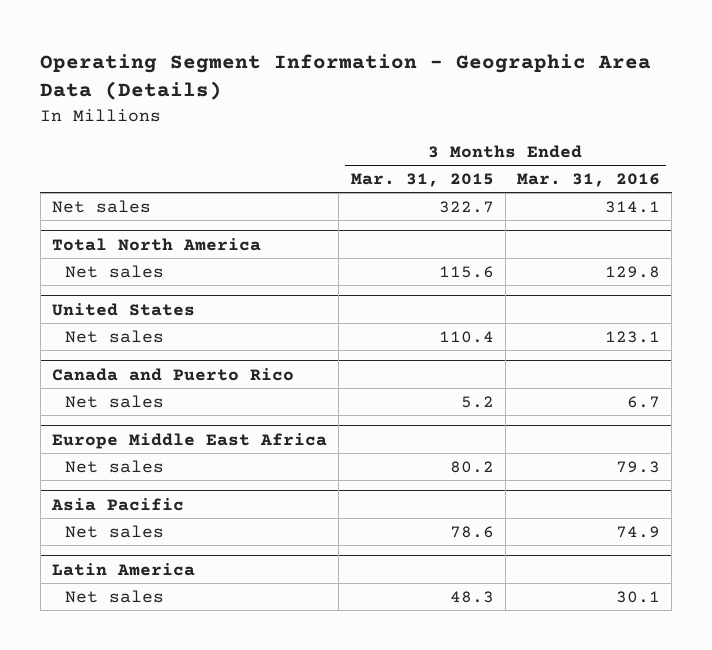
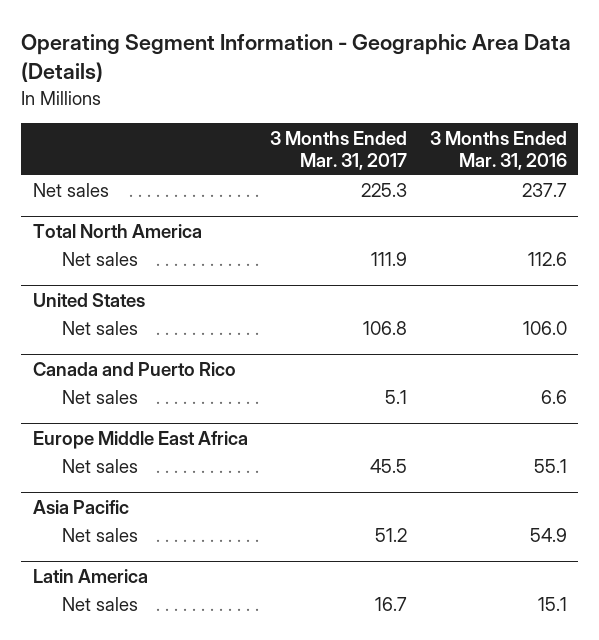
- | 3 Months Ended Mar. 31, 2015 | 3 Months Ended Mar. 31, 2016
+ | 3 Months Ended Mar. 31, 2017 | 3 Months Ended Mar. 31, 2016
- Net sales | 322.7 | 314.1
+ Net sales | 225.3 | 237.7
@ Total North America
- Net sales | 115.6 | 129.8
+ Net sales | 111.9 | 112.6
@ United States
- Net sales | 110.4 | 123.1
+ Net sales | 106.8 | 106.0
@ Canada and Puerto Rico
- Net sales | 5.2 | 6.7
+ Net sales | 5.1 | 6.6
@ Europe Middle East Africa
- Net sales | 80.2 | 79.3
+ Net sales | 45.5 | 55.1
@ Asia Pacific
- Net sales | 78.6 | 74.9
+ Net sales | 51.2 | 54.9
@ Latin America
- Net sales | 48.3 | 30.1
+ Net sales | 16.7 | 15.1

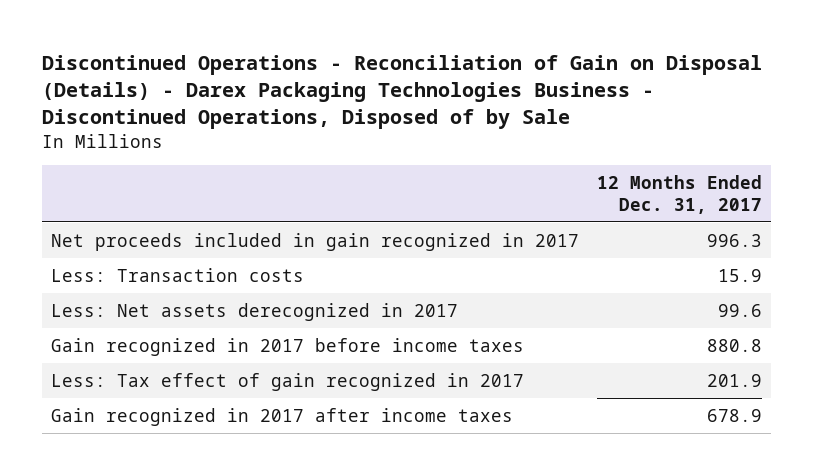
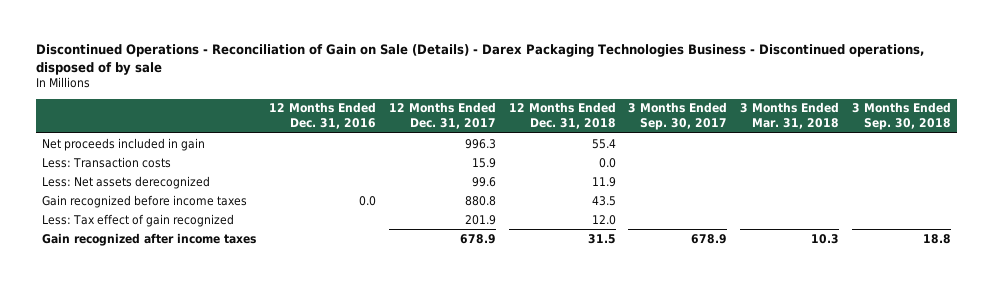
- Discontinued Operations - Reconciliation of Gain on Disposal (Details) - Darex Packaging Technologies Business - Discontinued Operations, Disposed of by Sale
+ Discontinued Operations - Reconciliation of Gain on Sale (Details) - Darex Packaging Technologies Business - Discontinued operations, disposed of by sale
- | 12 Months Ended Dec. 31, 2017
+ | 12 Months Ended Dec. 31, 2016 | 12 Months Ended Dec. 31, 2017 | 12 Months Ended Dec. 31, 2018 | 3 Months Ended Sep. 30, 2017 | 3 Months Ended Mar. 31, 2018 | 3 Months Ended Sep. 30, 2018
- Net proceeds included in gain recognized in 2017 | 996.3
+ Net proceeds included in gain | | 996.3 | 55.4 | | |
- Less: Net assets derecognized in 2017 | 99.6
- Gain recognized in 2017 before income taxes | 880.8
- Less: Tax effect of gain recognized in 2017 | 201.9
- Gain recognized in 2017 after income taxes | 678.9
+ Less: Net assets derecognized | | 99.6 | 11.9 | | |
+ Gain recognized before income taxes | 0.0 | 880.8 | 43.5 | | |
+ Less: Tax effect of gain recognized | | 201.9 | 12.0 | | |
+ Gain recognized after income taxes | | 678.9 | 31.5 | 678.9 | 10.3 | 18.8

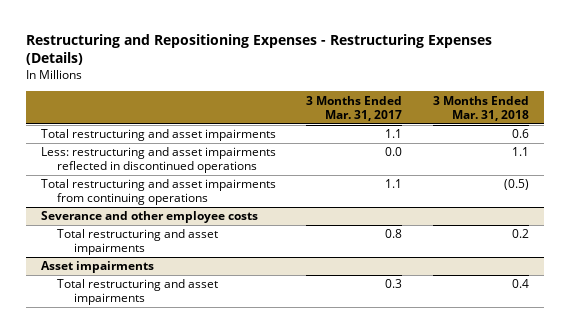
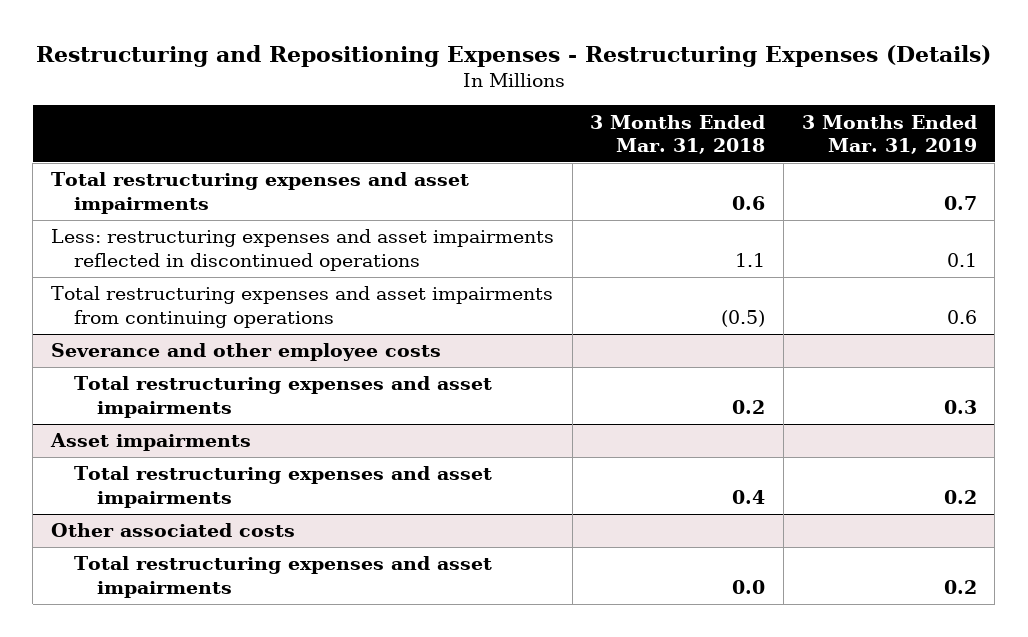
- | 3 Months Ended Mar. 31, 2017 | 3 Months Ended Mar. 31, 2018
+ | 3 Months Ended Mar. 31, 2018 | 3 Months Ended Mar. 31, 2019
- Total restructuring and asset impairments | 1.1 | 0.6
- Less: restructuring and asset impairments reflected in discontinued operations | 0.0 | 1.1
- Total restructuring and asset impairments from continuing operations | 1.1 | (0.5)
+ Total restructuring expenses and asset impairments | 0.6 | 0.7
+ Less: restructuring expenses and asset impairments reflected in discontinued operations | 1.1 | 0.1
+ Total restructuring expenses and asset impairments from continuing operations | (0.5) | 0.6
@ Severance and other employee costs
- Total restructuring and asset impairments | 0.8 | 0.2
+ Total restructuring expenses and asset impairments | 0.2 | 0.3
@ Asset impairments
- Total restructuring and asset impairments | 0.3 | 0.4
+ Total restructuring expenses and asset impairments | 0.4 | 0.2
+ Other associated costs
+ Total restructuring expenses and asset impairments | 0.0 | 0.2

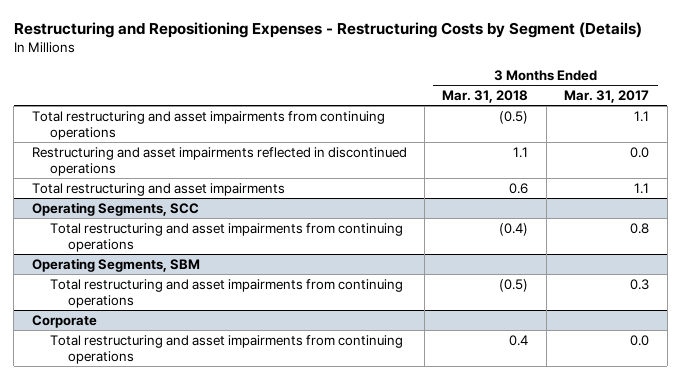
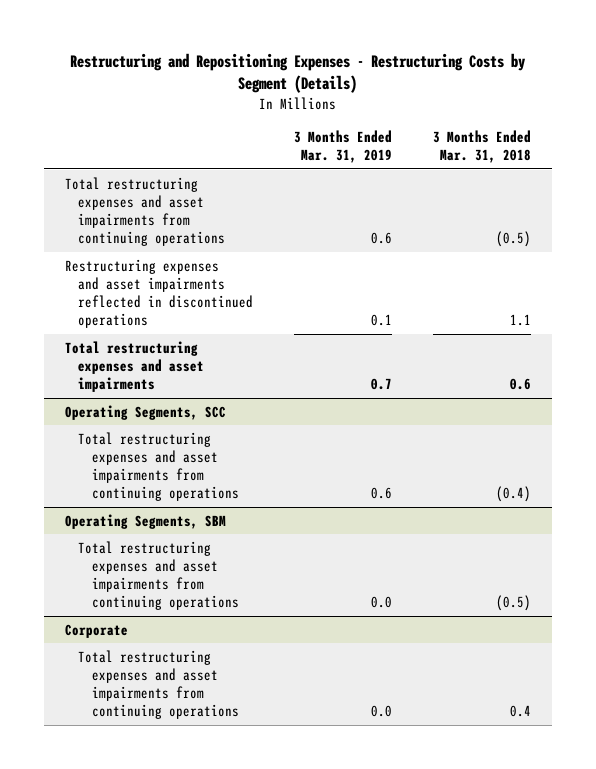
- | 3 Months Ended Mar. 31, 2018 | 3 Months Ended Mar. 31, 2017
+ | 3 Months Ended Mar. 31, 2019 | 3 Months Ended Mar. 31, 2018
- Total restructuring and asset impairments from continuing operations | (0.5) | 1.1
- Restructuring and asset impairments reflected in discontinued operations | 1.1 | 0.0
- Total restructuring and asset impairments | 0.6 | 1.1
+ Total restructuring expenses and asset impairments from continuing operations | 0.6 | (0.5)
+ Restructuring expenses and asset impairments reflected in discontinued operations | 0.1 | 1.1
+ Total restructuring expenses and asset impairments | 0.7 | 0.6
@ Operating Segments, SCC
- Total restructuring and asset impairments from continuing operations | (0.4) | 0.8
+ Total restructuring expenses and asset impairments from continuing operations | 0.6 | (0.4)
@ Operating Segments, SBM
- Total restructuring and asset impairments from continuing operations | (0.5) | 0.3
+ Total restructuring expenses and asset impairments from continuing operations | 0.0 | (0.5)
@ Corporate
- Total restructuring and asset impairments from continuing operations | 0.4 | 0.0
+ Total restructuring expenses and asset impairments from continuing operations | 0.0 | 0.4

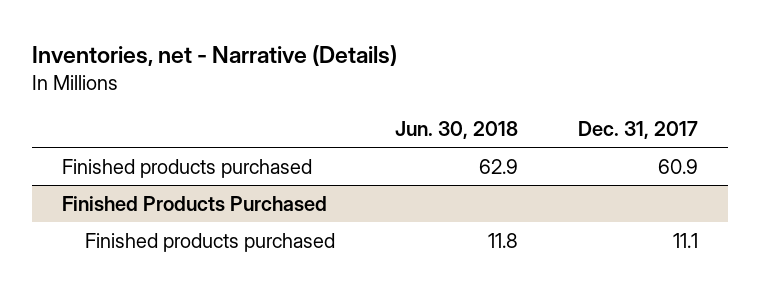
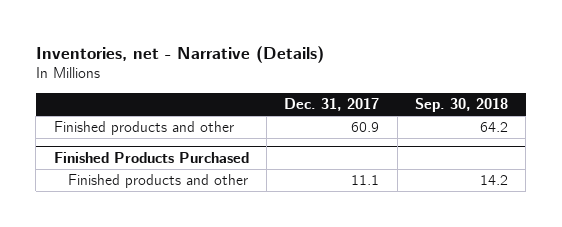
- | Jun. 30, 2018 | Dec. 31, 2017
+ | Dec. 31, 2017 | Sep. 30, 2018
- Finished products purchased | 62.9 | 60.9
+ Finished products and other | 60.9 | 64.2
@ Finished Products Purchased
- Finished products purchased | 11.8 | 11.1
+ Finished products and other | 11.1 | 14.2

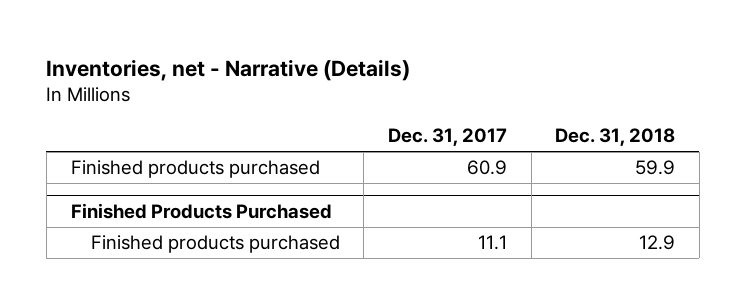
- | Dec. 31, 2017 | Sep. 30, 2018
+ | Dec. 31, 2017 | Dec. 31, 2018
- Finished products and other | 60.9 | 64.2
+ Finished products purchased | 60.9 | 59.9
@ Finished Products Purchased
- Finished products and other | 11.1 | 14.2
+ Finished products purchased | 11.1 | 12.9

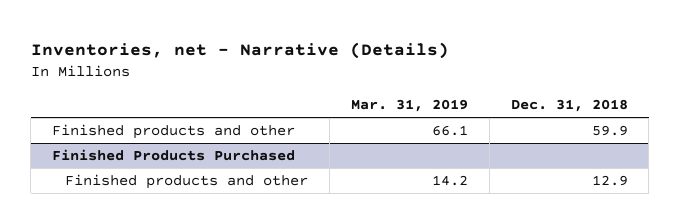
- | Dec. 31, 2017 | Dec. 31, 2018
+ | Mar. 31, 2019 | Dec. 31, 2018
- Finished products purchased | 60.9 | 59.9
+ Finished products and other | 66.1 | 59.9
@ Finished Products Purchased
- Finished products purchased | 11.1 | 12.9
+ Finished products and other | 14.2 | 12.9

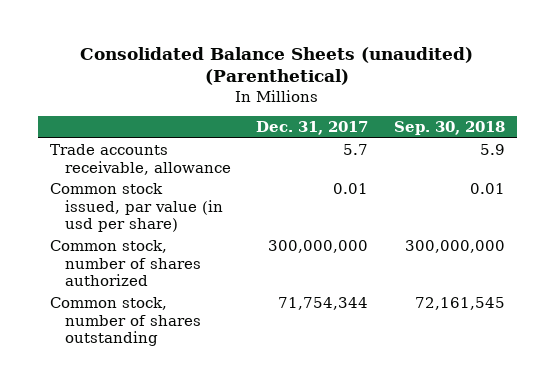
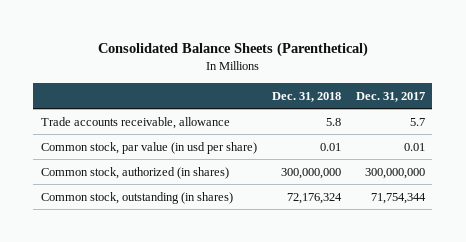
- Consolidated Balance Sheets (unaudited) (Parenthetical)
+ Consolidated Balance Sheets (Parenthetical)
- | Dec. 31, 2017 | Sep. 30, 2018
+ | Dec. 31, 2018 | Dec. 31, 2017
- Common stock issued, par value (in usd per share) | 0.01 | 0.01
- Common stock, number of shares authorized | 300,000,000 | 300,000,000
- Common stock, number of shares outstanding | 71,754,344 | 72,161,545
+ Common stock, par value (in usd per share) | 0.01 | 0.01
+ Common stock, authorized (in shares) | 300,000,000 | 300,000,000
+ Common stock, outstanding (in shares) | 72,176,324 | 71,754,344

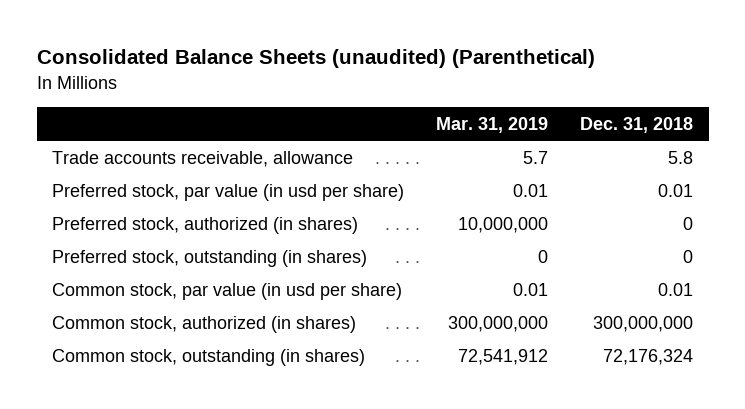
- Consolidated Balance Sheets (Parenthetical)
+ Consolidated Balance Sheets (unaudited) (Parenthetical)
- | Dec. 31, 2018 | Dec. 31, 2017
+ | Mar. 31, 2019 | Dec. 31, 2018
+ Preferred stock, par value (in usd per share) | 0.01 | 0.01
+ Preferred stock, authorized (in shares) | 10,000,000 | 0
+ Preferred stock, outstanding (in shares) | 0 | 0

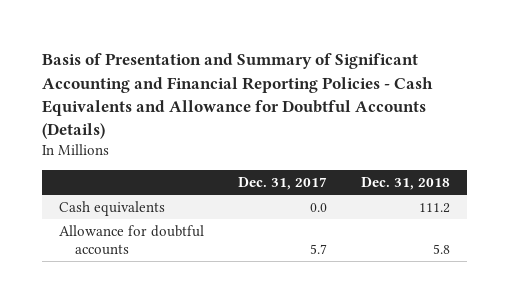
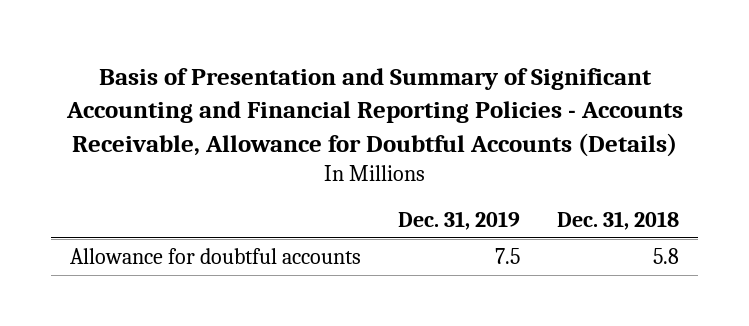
- Basis of Presentation and Summary of Significant Accounting and Financial Reporting Policies - Cash Equivalents and Allowance for Doubtful Accounts (Details)
+ Basis of Presentation and Summary of Significant Accounting and Financial Reporting Policies - Accounts Receivable, Allowance for Doubtful Accounts (Details)
- | Dec. 31, 2017 | Dec. 31, 2018
+ | Dec. 31, 2019 | Dec. 31, 2018
- Cash equivalents | 0.0 | 111.2

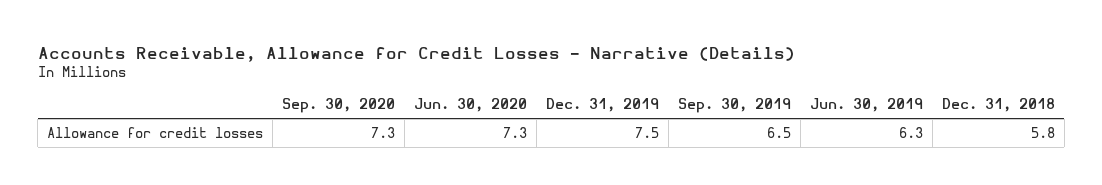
- Basis of Presentation and Summary of Significant Accounting and Financial Reporting Policies - Accounts Receivable, Allowance for Doubtful Accounts (Details)
+ Accounts Receivable, Allowance for Credit Losses - Narrative (Details)
- | Dec. 31, 2019 | Dec. 31, 2018
+ | Sep. 30, 2020 | Jun. 30, 2020 | Dec. 31, 2019 | Sep. 30, 2019 | Jun. 30, 2019 | Dec. 31, 2018
- Allowance for doubtful accounts | 7.5 | 5.8
+ Allowance for credit losses | 7.3 | 7.3 | 7.5 | 6.5 | 6.3 | 5.8

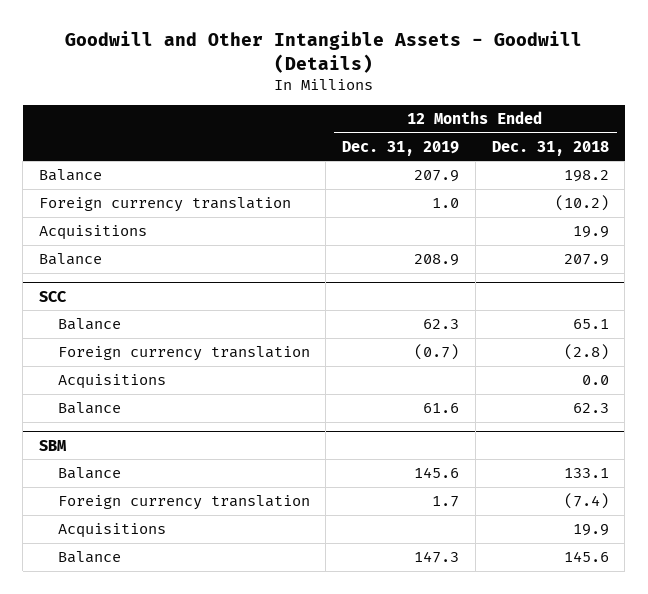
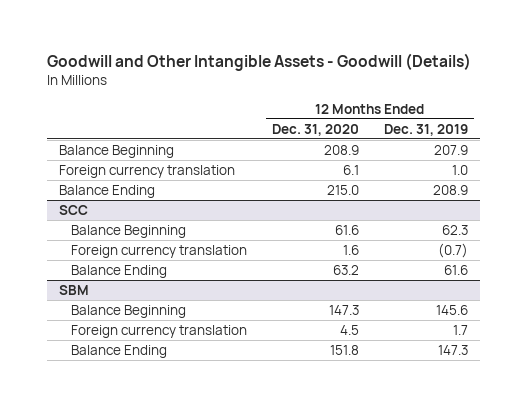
- | 12 Months Ended Dec. 31, 2019 | 12 Months Ended Dec. 31, 2018
+ | 12 Months Ended Dec. 31, 2020 | 12 Months Ended Dec. 31, 2019
- Balance | 207.9 | 198.2
+ Balance Beginning | 208.9 | 207.9
- Acquisitions | | 19.9
- Balance | 208.9 | 207.9
+ Balance Ending | 215.0 | 208.9
@ SCC
- Balance | 62.3 | 65.1
+ Balance Beginning | 61.6 | 62.3
- Acquisitions | | 0.0
- Balance | 61.6 | 62.3
+ Balance Ending | 63.2 | 61.6
@ SBM
- Balance | 145.6 | 133.1
+ Balance Beginning | 147.3 | 145.6
- Acquisitions | | 19.9
- Balance | 147.3 | 145.6
+ Balance Ending | 151.8 | 147.3

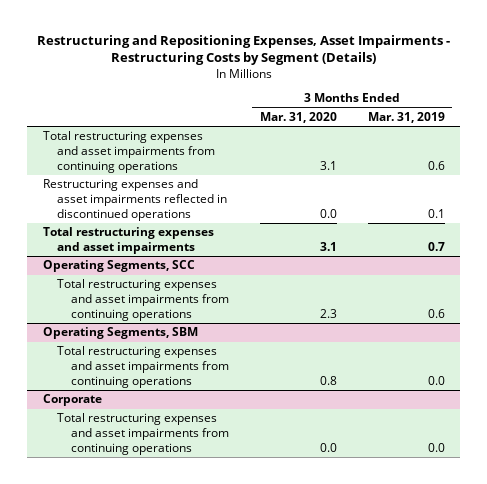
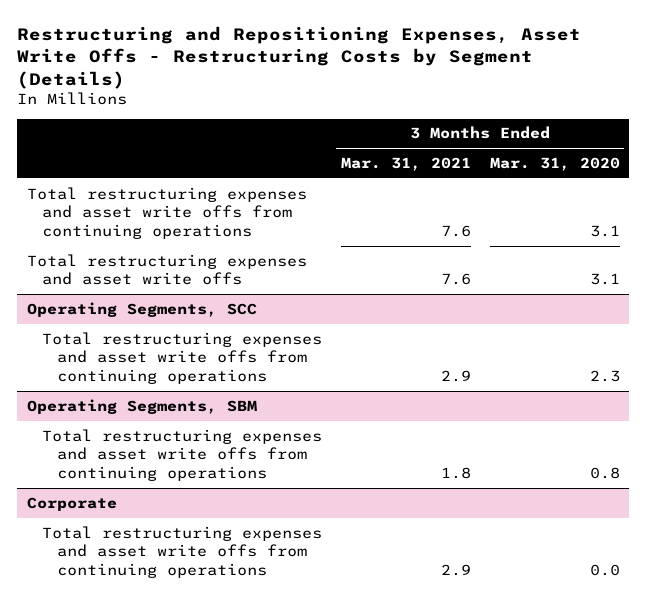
- Restructuring and Repositioning Expenses, Asset Impairments - Restructuring Costs by Segment (Details)
+ Restructuring and Repositioning Expenses, Asset Write Offs - Restructuring Costs by Segment (Details)
- | 3 Months Ended Mar. 31, 2020 | 3 Months Ended Mar. 31, 2019
+ | 3 Months Ended Mar. 31, 2021 | 3 Months Ended Mar. 31, 2020
- Total restructuring expenses and asset impairments from continuing operations | 3.1 | 0.6
- Restructuring expenses and asset impairments reflected in discontinued operations | 0.0 | 0.1
- Total restructuring expenses and asset impairments | 3.1 | 0.7
+ Total restructuring expenses and asset write offs from continuing operations | 7.6 | 3.1
+ Total restructuring expenses and asset write offs | 7.6 | 3.1
@ Operating Segments, SCC
- Total restructuring expenses and asset impairments from continuing operations | 2.3 | 0.6
+ Total restructuring expenses and asset write offs from continuing operations | 2.9 | 2.3
@ Operating Segments, SBM
- Total restructuring expenses and asset impairments from continuing operations | 0.8 | 0.0
+ Total restructuring expenses and asset write offs from continuing operations | 1.8 | 0.8
@ Corporate
- Total restructuring expenses and asset impairments from continuing operations | 0.0 | 0.0
+ Total restructuring expenses and asset write offs from continuing operations | 2.9 | 0.0

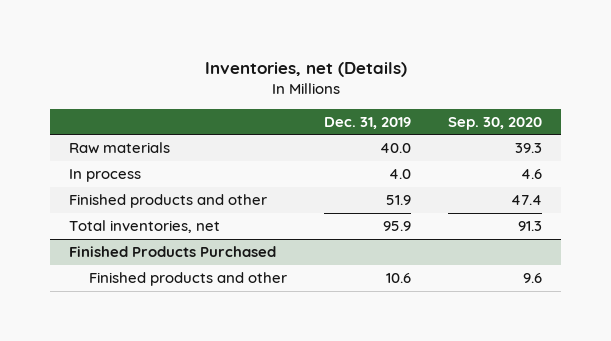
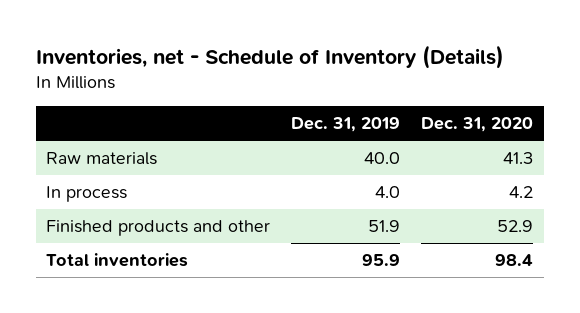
- Inventories, net (Details)
+ Inventories, net - Schedule of Inventory (Details)
- | Dec. 31, 2019 | Sep. 30, 2020
+ | Dec. 31, 2019 | Dec. 31, 2020
- Total inventories, net | 95.9 | 91.3
- Finished Products Purchased
- Finished products and other | 10.6 | 9.6
+ Total inventories | 95.9 | 98.4

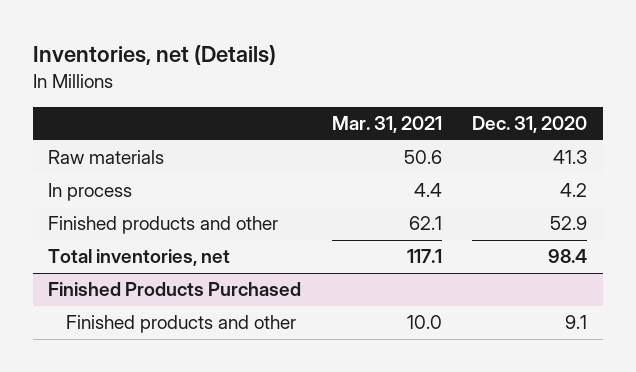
- Inventories, net - Schedule of Inventory (Details)
+ Inventories, net (Details)
- | Dec. 31, 2019 | Dec. 31, 2020
+ | Mar. 31, 2021 | Dec. 31, 2020
- Total inventories | 95.9 | 98.4
+ Total inventories, net | 117.1 | 98.4
+ Finished Products Purchased
+ Finished products and other | 10.0 | 9.1

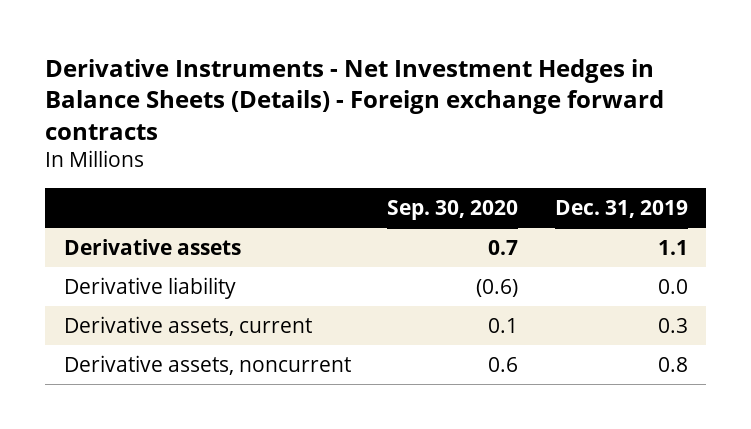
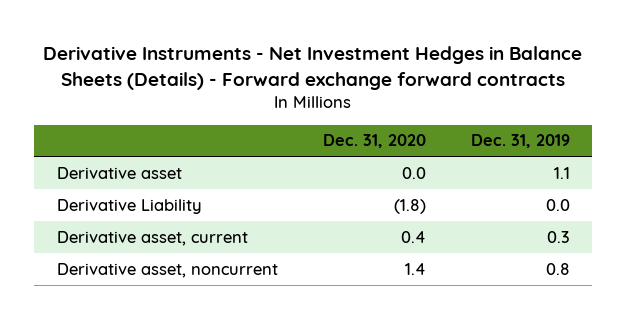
- Derivative Instruments - Net Investment Hedges in Balance Sheets (Details) - Foreign exchange forward contracts
+ Derivative Instruments - Net Investment Hedges in Balance Sheets (Details) - Forward exchange forward contracts
- | Sep. 30, 2020 | Dec. 31, 2019
+ | Dec. 31, 2020 | Dec. 31, 2019
- Derivative assets | 0.7 | 1.1
- Derivative liability | (0.6) | 0.0
- Derivative assets, current | 0.1 | 0.3
- Derivative assets, noncurrent | 0.6 | 0.8
+ Derivative asset | 0.0 | 1.1
+ Derivative Liability | (1.8) | 0.0
+ Derivative asset, current | 0.4 | 0.3
+ Derivative asset, noncurrent | 1.4 | 0.8

